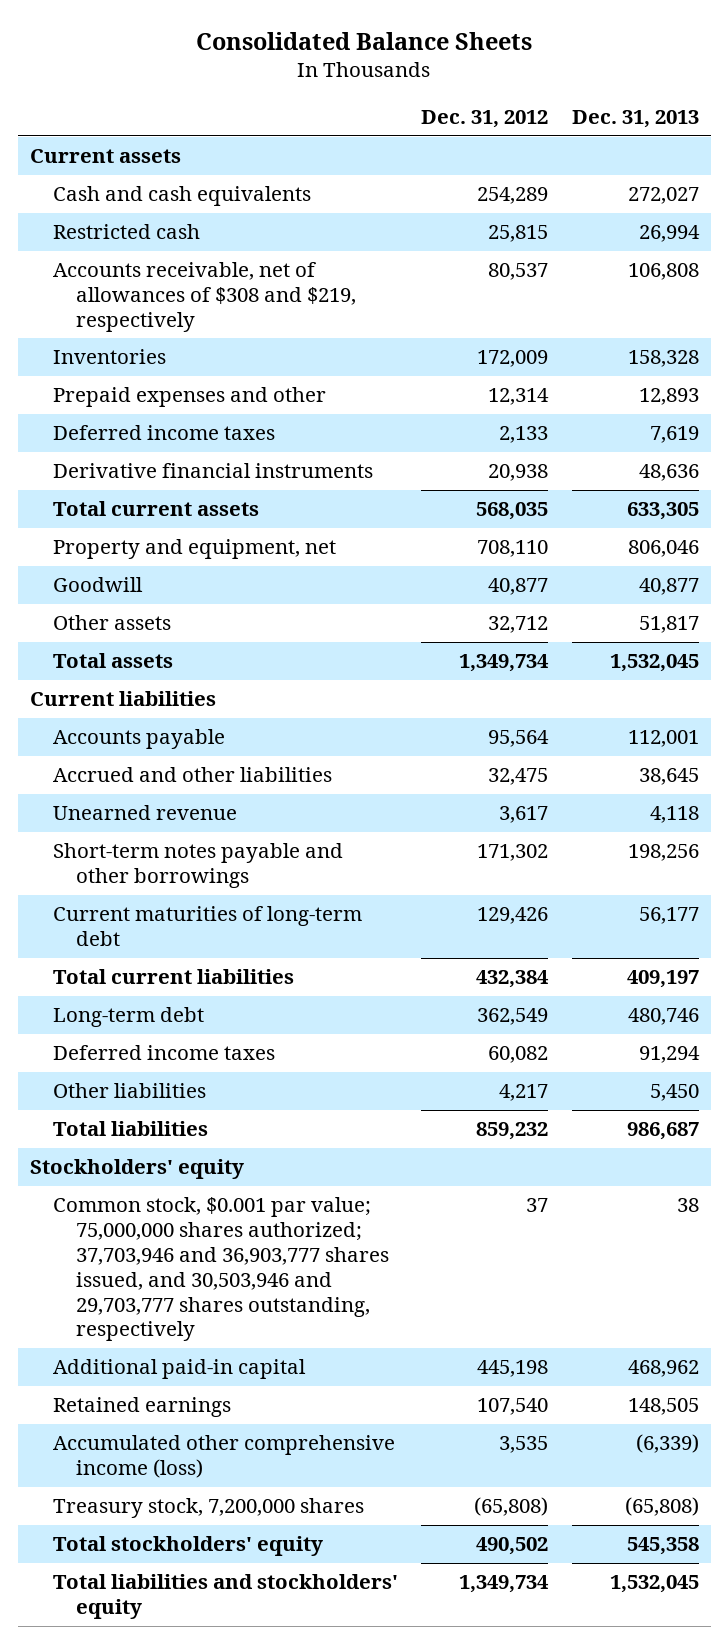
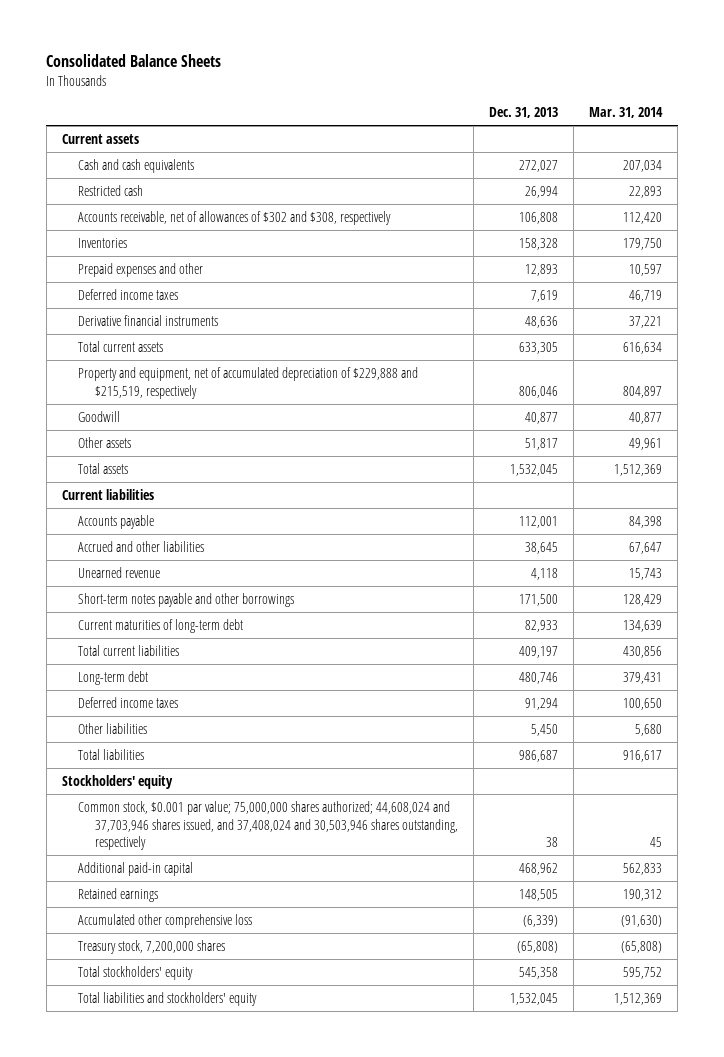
- | Dec. 31, 2012 | Dec. 31, 2013
+ | Dec. 31, 2013 | Mar. 31, 2014
- Accounts receivable, net of allowances of $308 and $219, respectively | 80,537 | 106,808
+ Accounts receivable, net of allowances of $302 and $308, respectively | 106,808 | 112,420
- Property and equipment, net | 708,110 | 806,046
+ Property and equipment, net of accumulated depreciation of $229,888 and $215,519, respectively | 806,046 | 804,897
- Short-term notes payable and other borrowings | 171,302 | 198,256
- Current maturities of long-term debt | 129,426 | 56,177
+ Short-term notes payable and other borrowings | 171,500 | 128,429
+ Current maturities of long-term debt | 82,933 | 134,639
- Common stock, $0.001 par value; 75,000,000 shares authorized; 37,703,946 and 36,903,777 shares issued, and 30,503,946 and 29,703,777 shares outstanding, respectively | 37 | 38
+ Common stock, $0.001 par value; 75,000,000 shares authorized; 44,608,024 and 37,703,946 shares issued, and 37,408,024 and 30,503,946 shares outstanding, respectively | 38 | 45
- Accumulated other comprehensive income (loss) | 3,535 | (6,339)
+ Accumulated other comprehensive loss | (6,339) | (91,630)

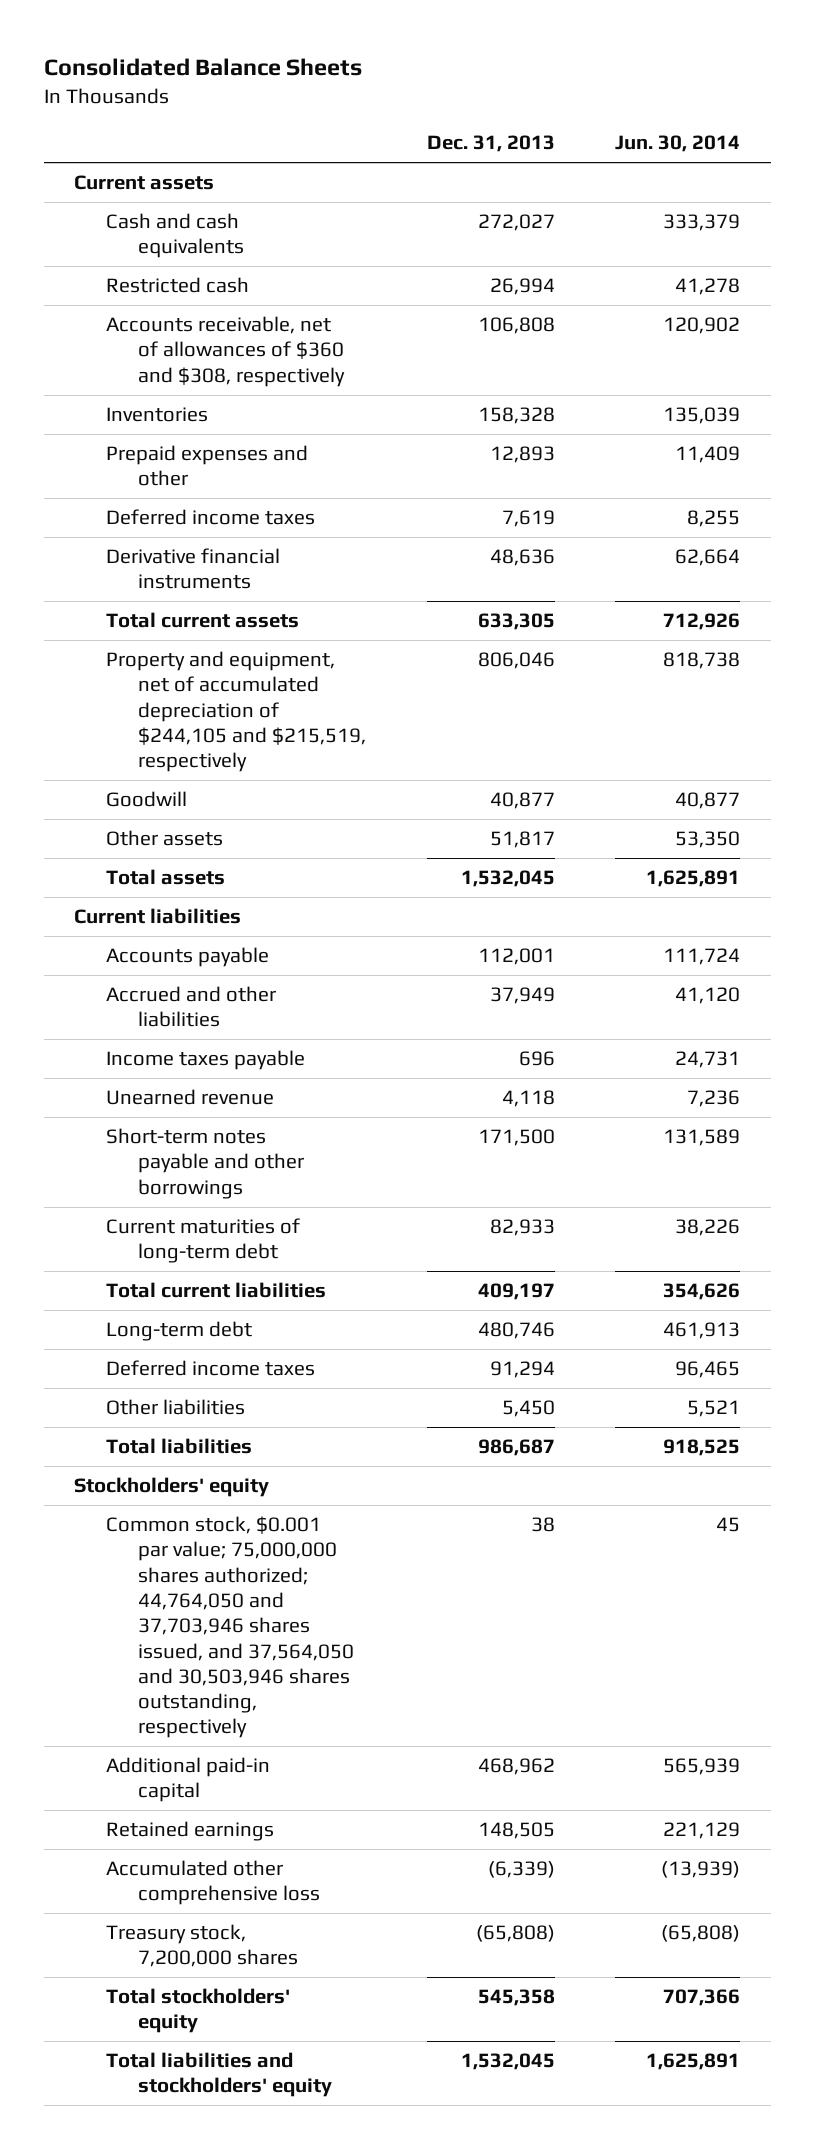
- | Dec. 31, 2013 | Mar. 31, 2014
+ | Dec. 31, 2013 | Jun. 30, 2014
- Accounts receivable, net of allowances of $302 and $308, respectively | 106,808 | 112,420
+ Accounts receivable, net of allowances of $360 and $308, respectively | 106,808 | 120,902
- Property and equipment, net of accumulated depreciation of $229,888 and $215,519, respectively | 806,046 | 804,897
+ Property and equipment, net of accumulated depreciation of $244,105 and $215,519, respectively | 806,046 | 818,738
- Accrued and other liabilities | 38,645 | 67,647
+ Accrued and other liabilities | 37,949 | 41,120
+ Income taxes payable | 696 | 24,731
- Common stock, $0.001 par value; 75,000,000 shares authorized; 44,608,024 and 37,703,946 shares issued, and 37,408,024 and 30,503,946 shares outstanding, respectively | 38 | 45
+ Common stock, $0.001 par value; 75,000,000 shares authorized; 44,764,050 and 37,703,946 shares issued, and 37,564,050 and 30,503,946 shares outstanding, respectively | 38 | 45

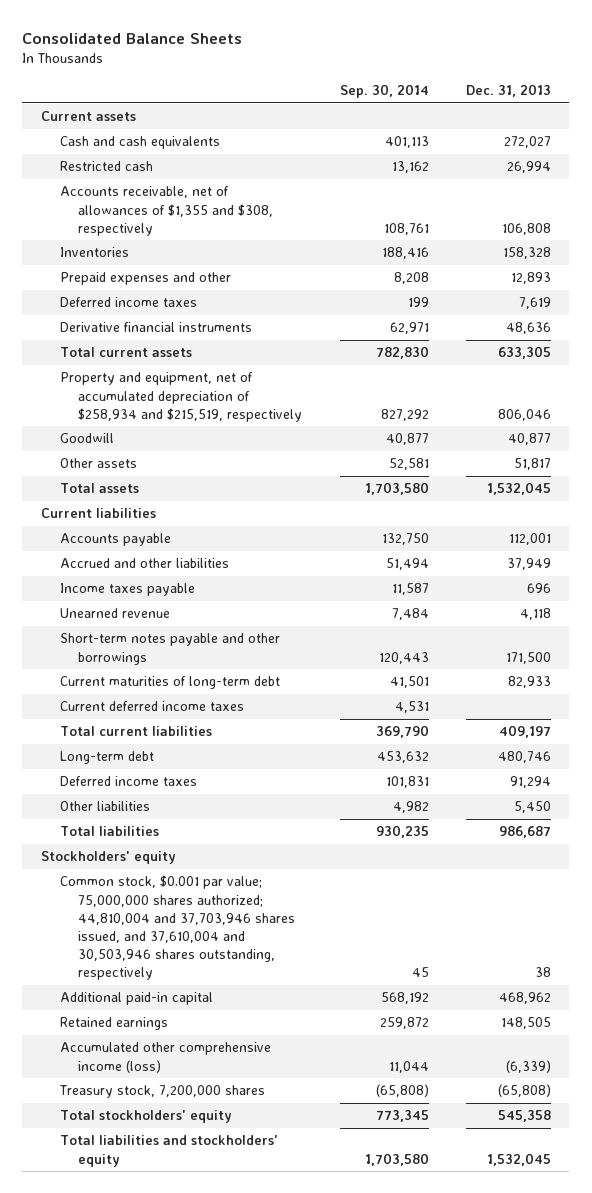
- | Dec. 31, 2013 | Jun. 30, 2014
+ | Sep. 30, 2014 | Dec. 31, 2013
- Accounts receivable, net of allowances of $360 and $308, respectively | 106,808 | 120,902
+ Accounts receivable, net of allowances of $1,355 and $308, respectively | 108,761 | 106,808
- Property and equipment, net of accumulated depreciation of $244,105 and $215,519, respectively | 806,046 | 818,738
+ Property and equipment, net of accumulated depreciation of $258,934 and $215,519, respectively | 827,292 | 806,046
+ Current deferred income taxes | 4,531 |
- Common stock, $0.001 par value; 75,000,000 shares authorized; 44,764,050 and 37,703,946 shares issued, and 37,564,050 and 30,503,946 shares outstanding, respectively | 38 | 45
+ Common stock, $0.001 par value; 75,000,000 shares authorized; 44,810,004 and 37,703,946 shares issued, and 37,610,004 and 30,503,946 shares outstanding, respectively | 45 | 38
- Accumulated other comprehensive loss | (6,339) | (13,939)
+ Accumulated other comprehensive income (loss) | 11,044 | (6,339)

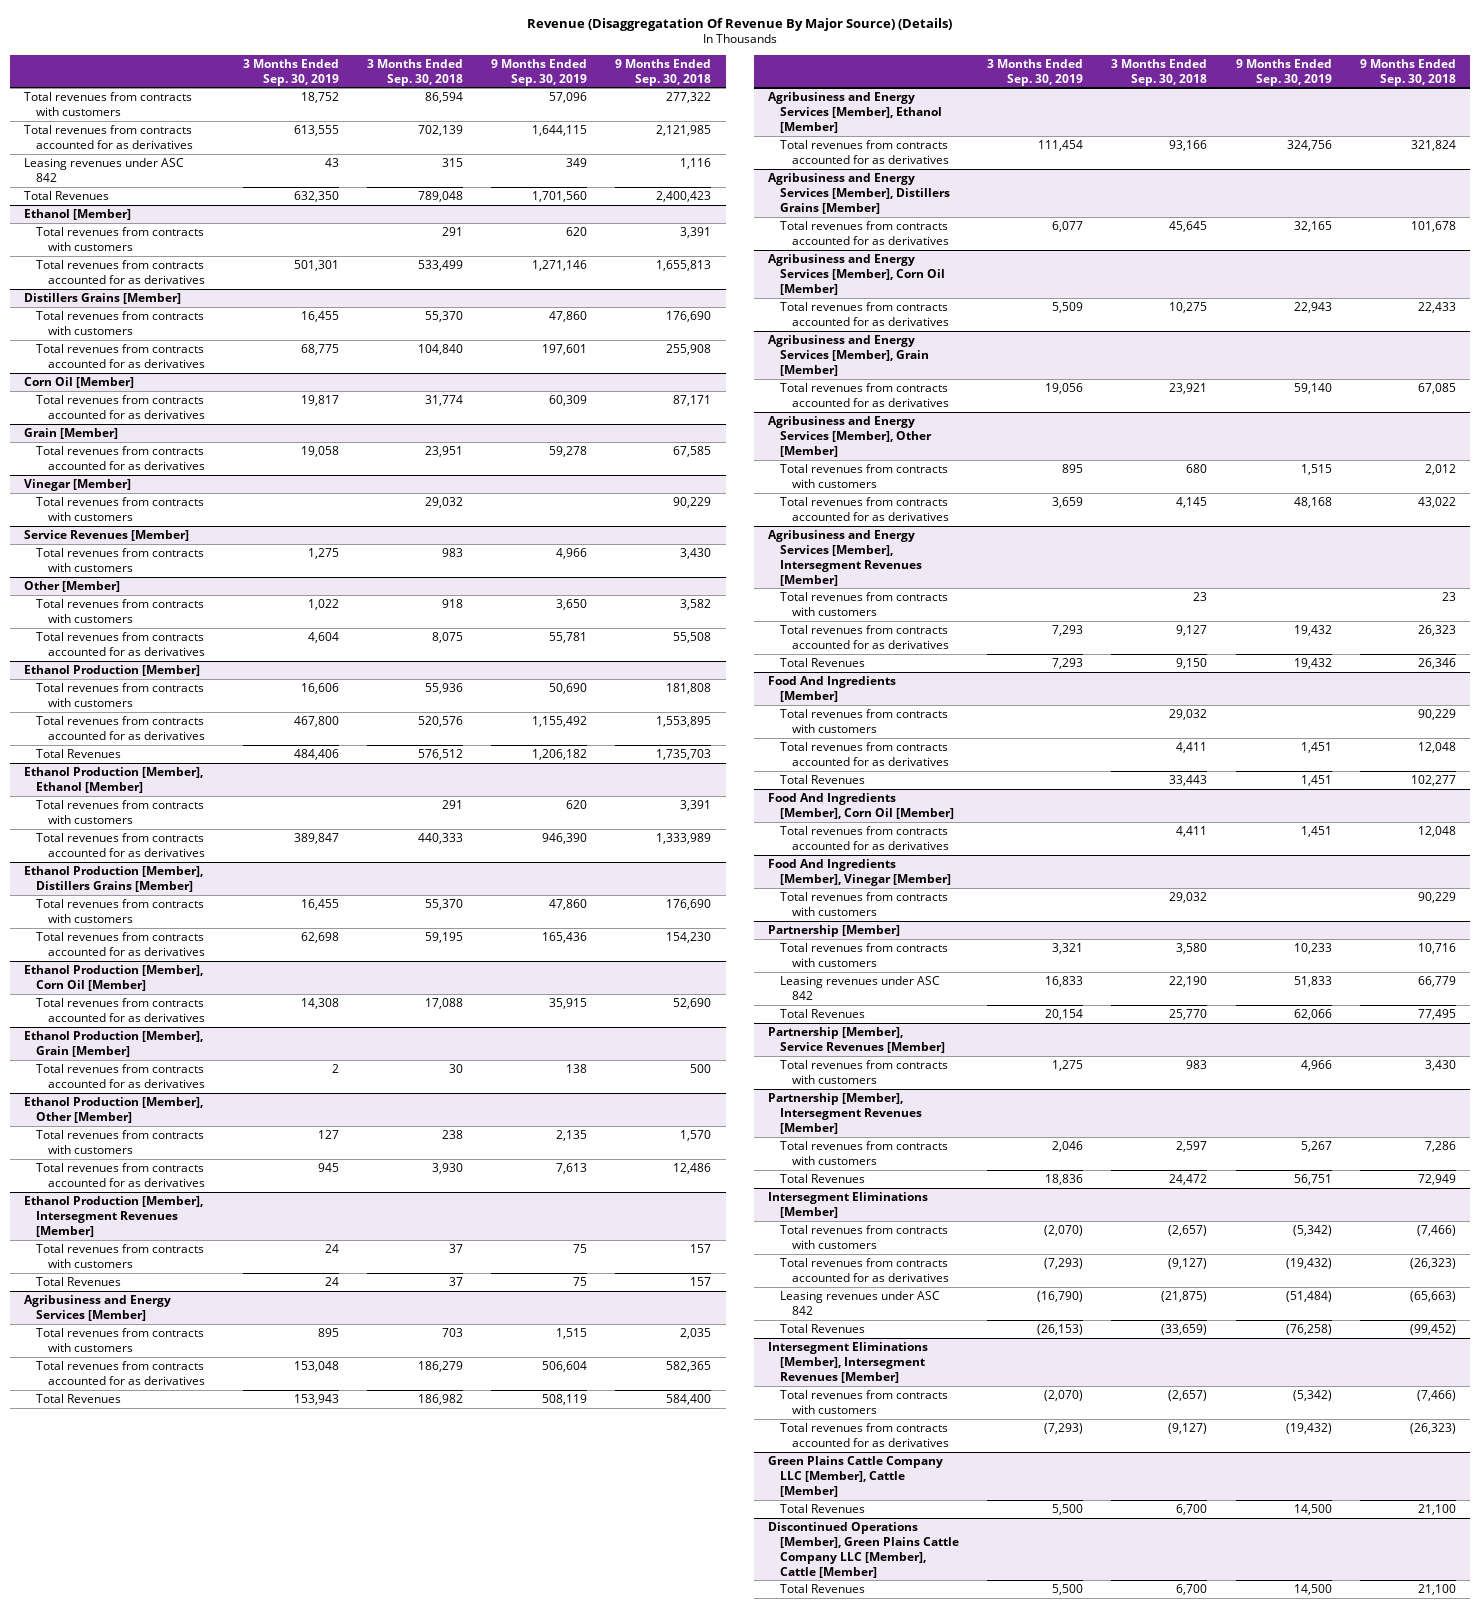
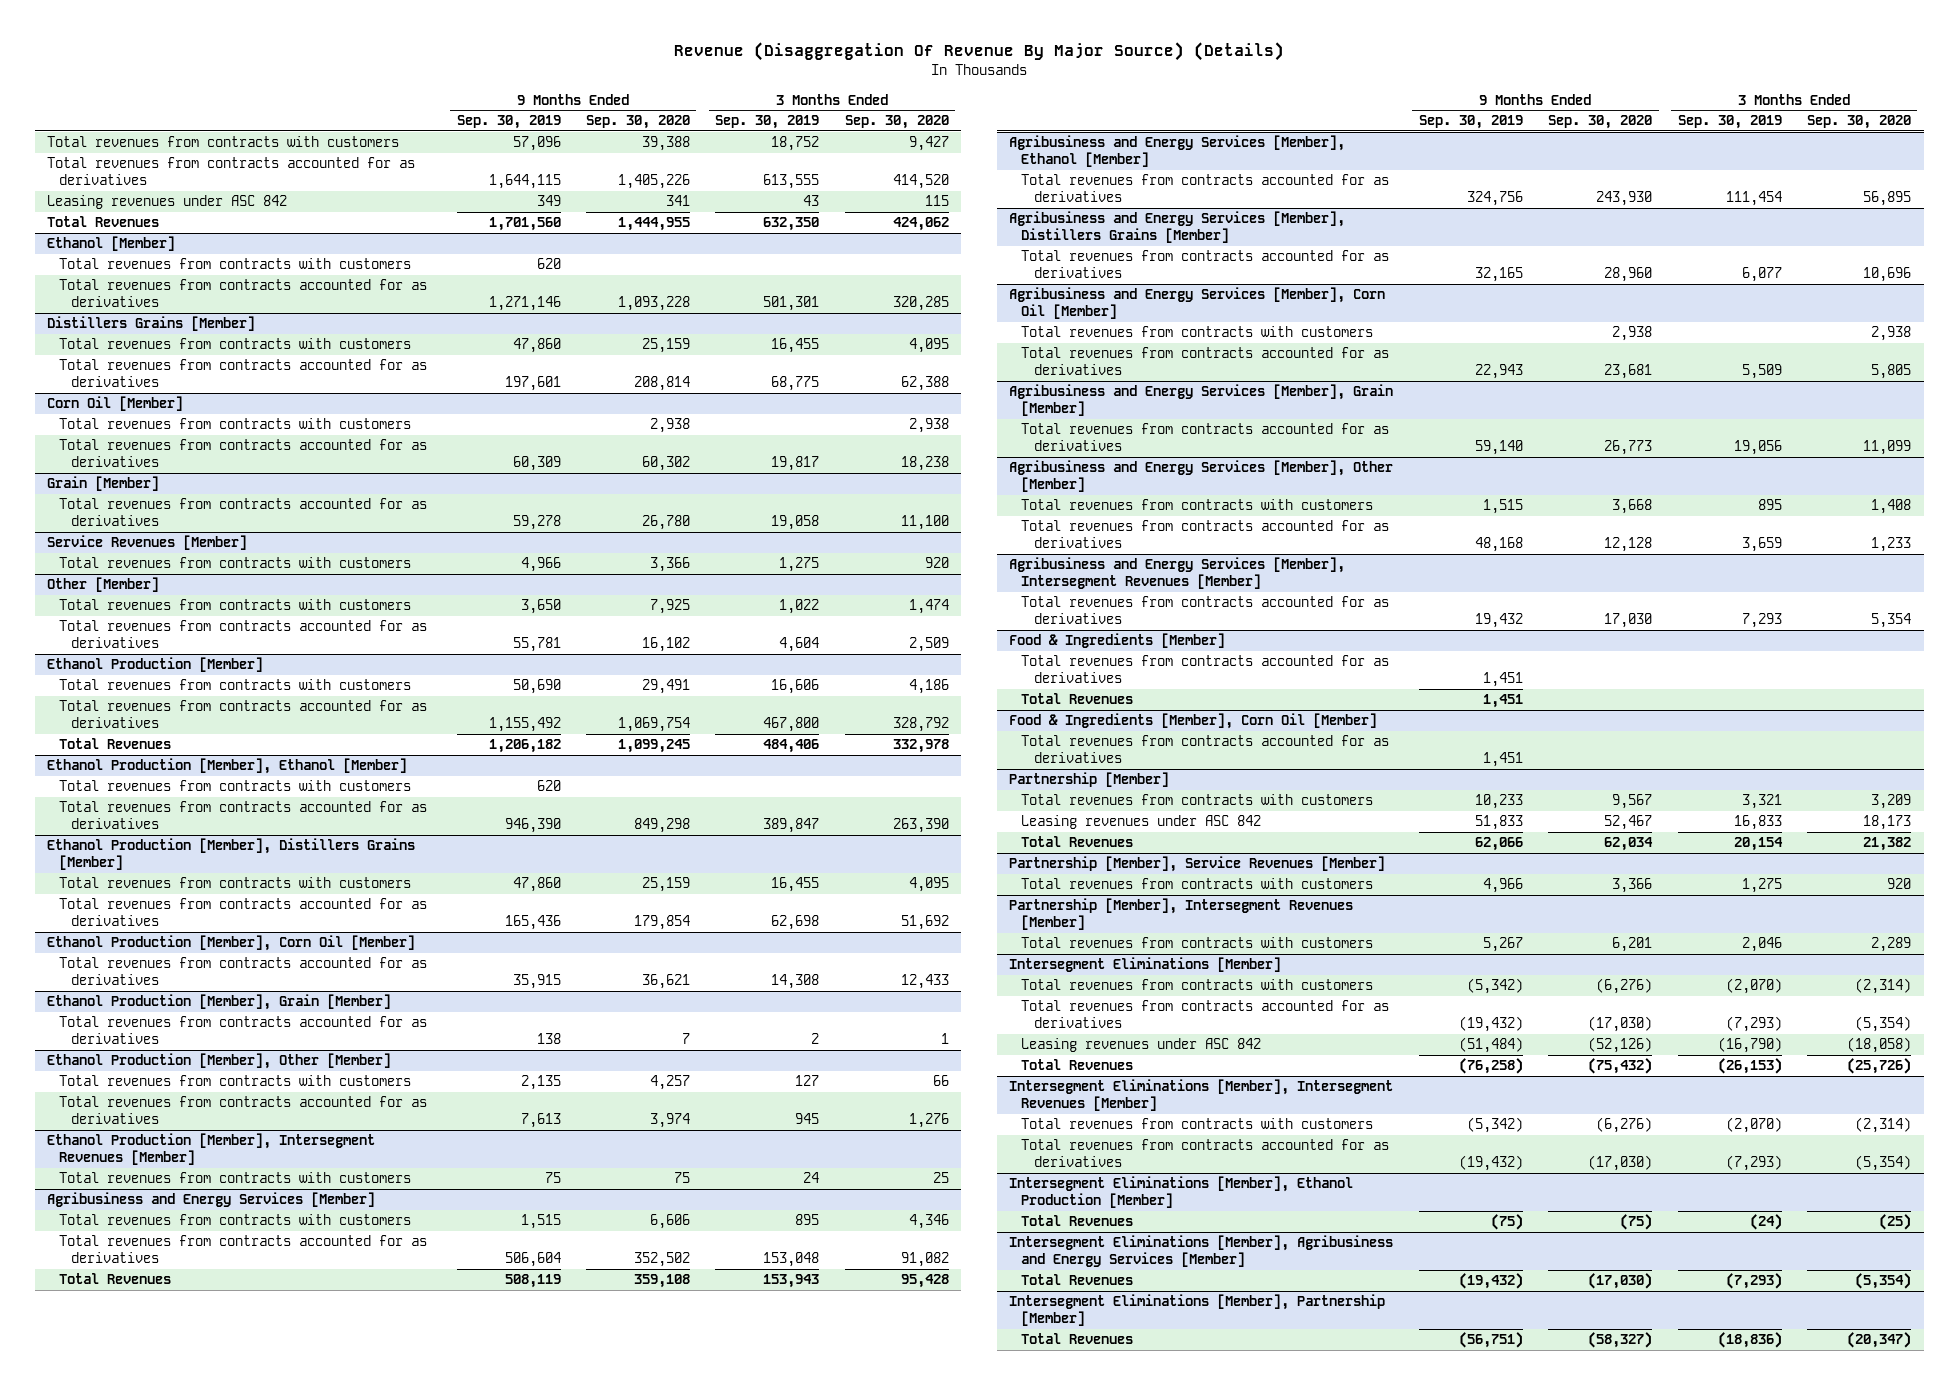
- Revenue (Disaggregatation Of Revenue By Major Source) (Details)
+ Revenue (Disaggregation Of Revenue By Major Source) (Details)
- | 3 Months Ended Sep. 30, 2019 | 3 Months Ended Sep. 30, 2018 | 9 Months Ended Sep. 30, 2019 | 9 Months Ended Sep. 30, 2018
+ | 9 Months Ended Sep. 30, 2019 | 9 Months Ended Sep. 30, 2020 | 3 Months Ended Sep. 30, 2019 | 3 Months Ended Sep. 30, 2020
@ Corn Oil [Member]
+ Total revenues from contracts with customers | | 2,938 | | 2,938
- Vinegar [Member]
- Total revenues from contracts with customers | | 29,032 | | 90,229
@ Ethanol Production [Member], Intersegment Revenues [Member]
- Total Revenues | 24 | 37 | 75 | 157
@ Agribusiness and Energy Services [Member], Corn Oil [Member]
+ Total revenues from contracts with customers | | 2,938 | | 2,938
@ Agribusiness and Energy Services [Member], Intersegment Revenues [Member]
- Total revenues from contracts with customers | | 23 | | 23
- Total Revenues | 7,293 | 9,150 | 19,432 | 26,346
- Food And Ingredients [Member]
- Total revenues from contracts with customers | | 29,032 | | 90,229
+ Food & Ingredients [Member]
- Food And Ingredients [Member], Corn Oil [Member]
+ Food & Ingredients [Member], Corn Oil [Member]
- Food And Ingredients [Member], Vinegar [Member]
- Total revenues from contracts with customers | | 29,032 | | 90,229
@ Partnership [Member], Intersegment Revenues [Member]
- Total Revenues | 18,836 | 24,472 | 56,751 | 72,949
- Green Plains Cattle Company LLC [Member], Cattle [Member]
- Total Revenues | 5,500 | 6,700 | 14,500 | 21,100
- Discontinued Operations [Member], Green Plains Cattle Company LLC [Member], Cattle [Member]
- Total Revenues | 5,500 | 6,700 | 14,500 | 21,100
+ Intersegment Eliminations [Member], Ethanol Production [Member]
+ Total Revenues | (75) | (75) | (24) | (25)
+ Intersegment Eliminations [Member], Agribusiness and Energy Services [Member]
+ Total Revenues | (19,432) | (17,030) | (7,293) | (5,354)
+ Intersegment Eliminations [Member], Partnership [Member]
+ Total Revenues | (56,751) | (58,327) | (18,836) | (20,347)

